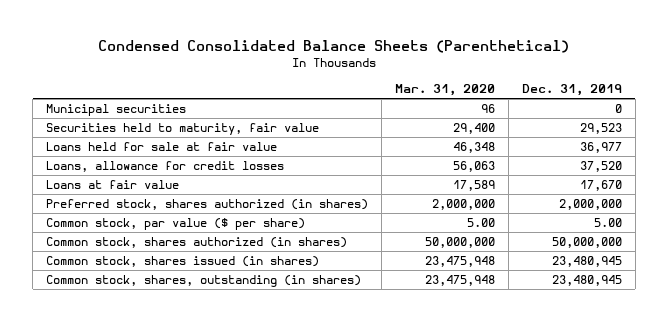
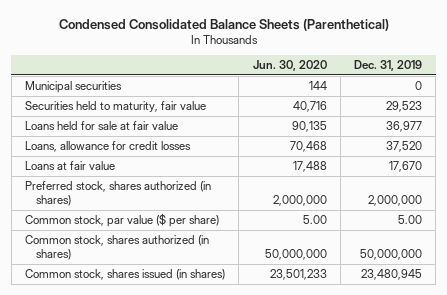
- | Mar. 31, 2020 | Dec. 31, 2019
+ | Jun. 30, 2020 | Dec. 31, 2019
- Common stock, shares, outstanding (in shares) | 23,475,948 | 23,480,945

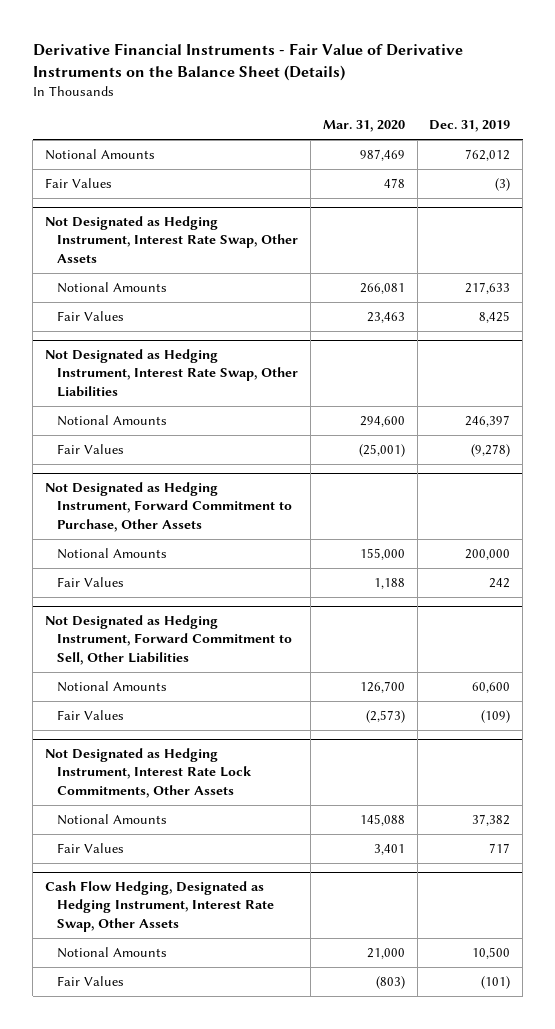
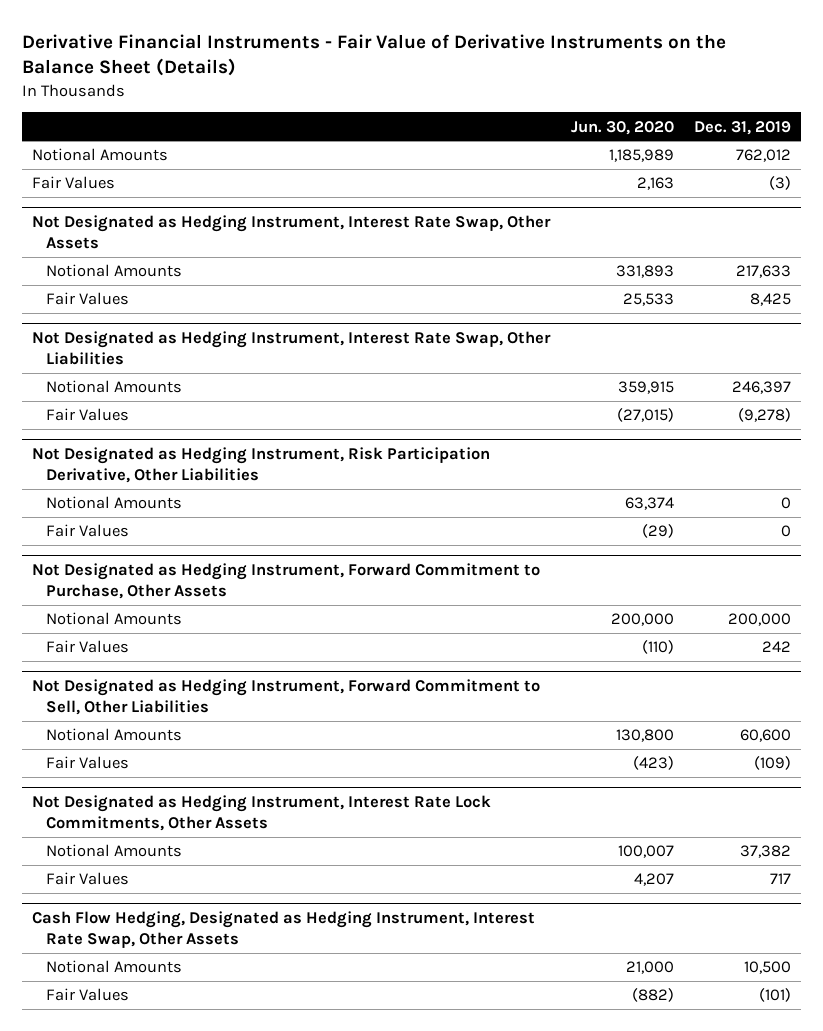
- | Mar. 31, 2020 | Dec. 31, 2019
+ | Jun. 30, 2020 | Dec. 31, 2019
+ Not Designated as Hedging Instrument, Risk Participation Derivative, Other Liabilities
+ Notional Amounts | 63,374 | 0
+ Fair Values | (29) | 0

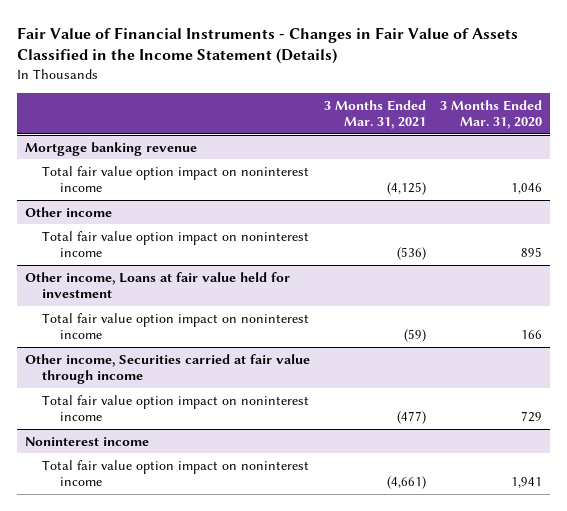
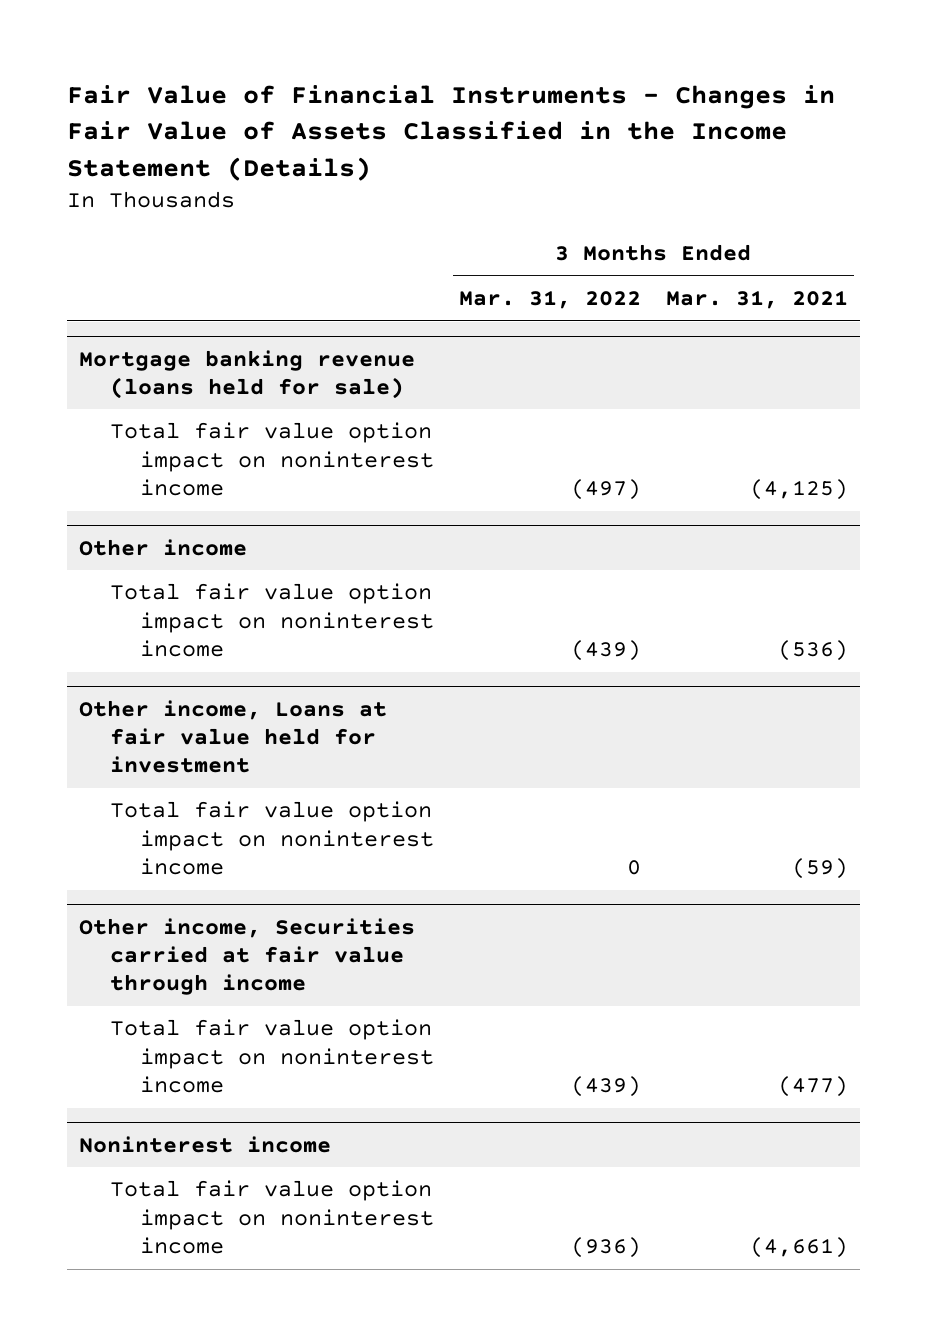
- | 3 Months Ended Mar. 31, 2021 | 3 Months Ended Mar. 31, 2020
+ | 3 Months Ended Mar. 31, 2022 | 3 Months Ended Mar. 31, 2021
- Mortgage banking revenue
+ Mortgage banking revenue (loans held for sale)

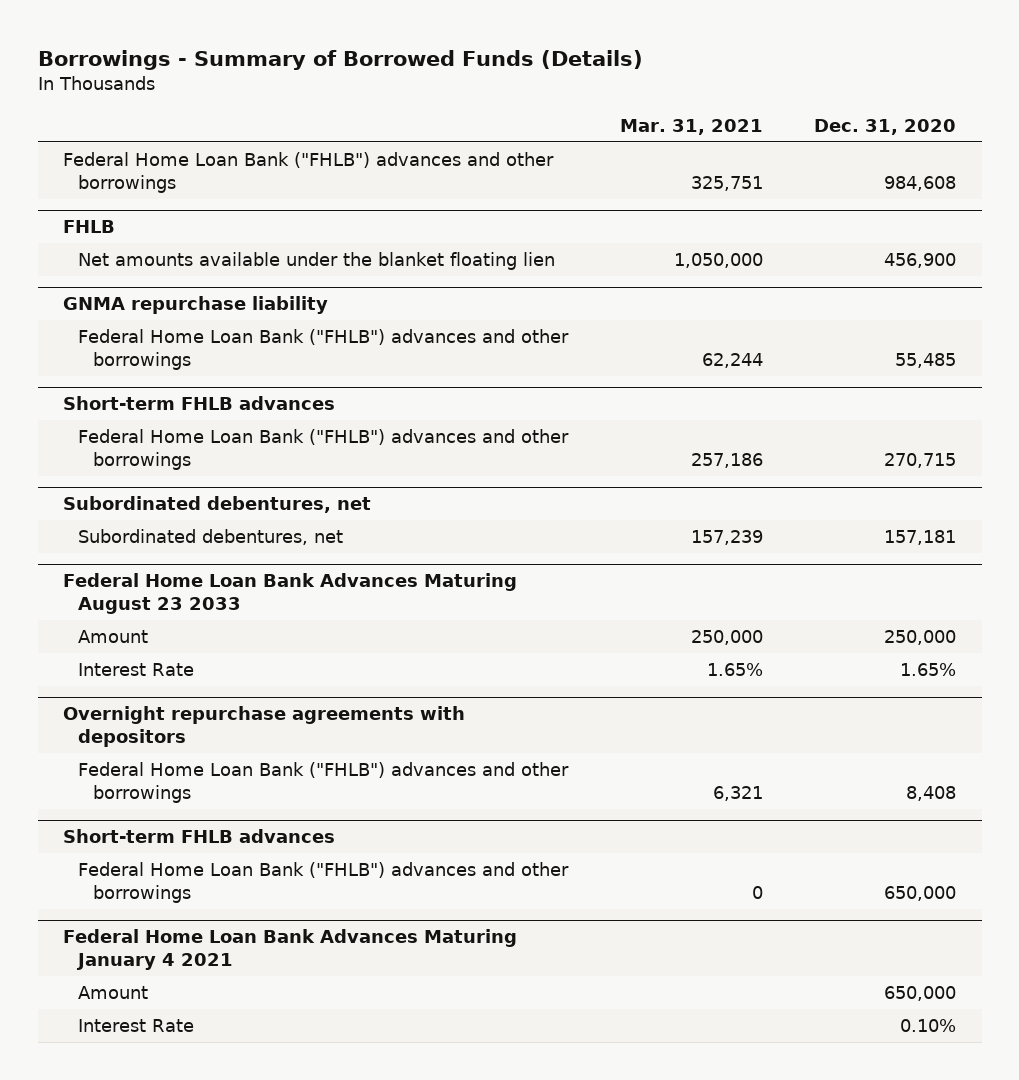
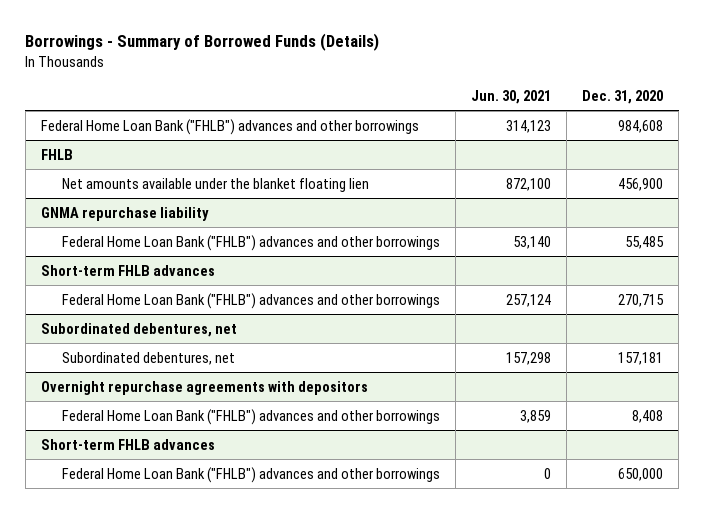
- | Mar. 31, 2021 | Dec. 31, 2020
+ | Jun. 30, 2021 | Dec. 31, 2020
- Federal Home Loan Bank Advances Maturing August 23 2033
- Amount | 250,000 | 250,000
- Interest Rate | 1.65% | 1.65%
- Federal Home Loan Bank Advances Maturing January 4 2021
- Amount | | 650,000
- Interest Rate | | 0.10%

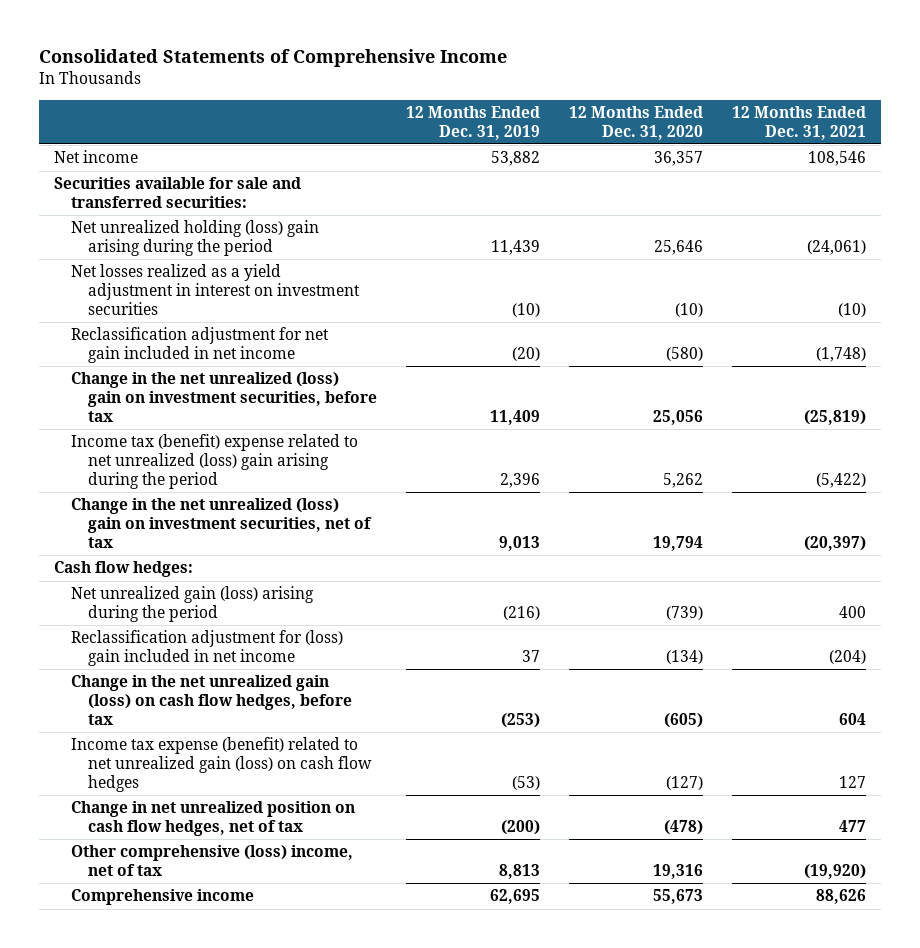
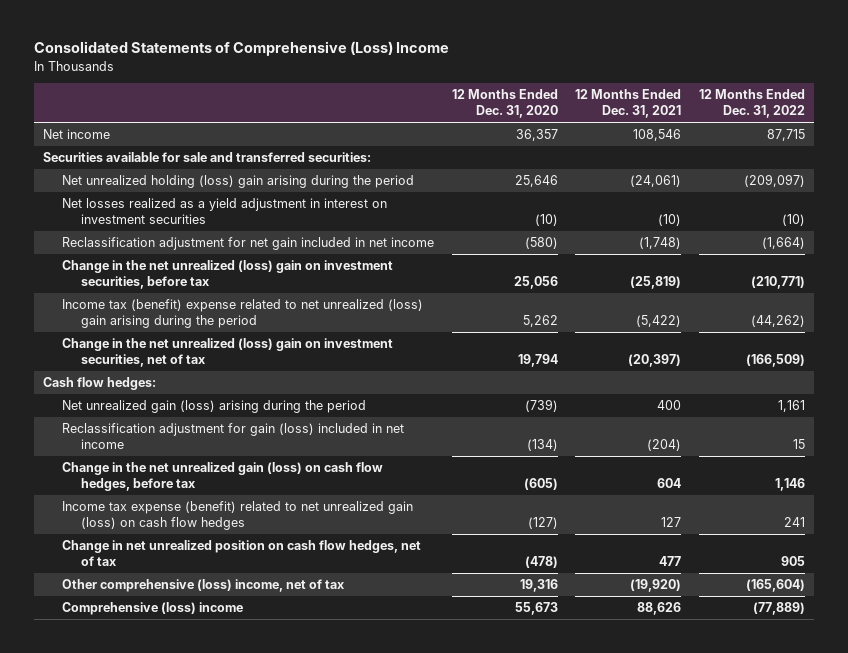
- Consolidated Statements of Comprehensive Income
+ Consolidated Statements of Comprehensive (Loss) Income
- | 12 Months Ended Dec. 31, 2019 | 12 Months Ended Dec. 31, 2020 | 12 Months Ended Dec. 31, 2021
+ | 12 Months Ended Dec. 31, 2020 | 12 Months Ended Dec. 31, 2021 | 12 Months Ended Dec. 31, 2022
- Reclassification adjustment for (loss) gain included in net income | 37 | (134) | (204)
+ Reclassification adjustment for gain (loss) included in net income | (134) | (204) | 15
- Comprehensive income | 62,695 | 55,673 | 88,626
+ Comprehensive (loss) income | 55,673 | 88,626 | (77,889)

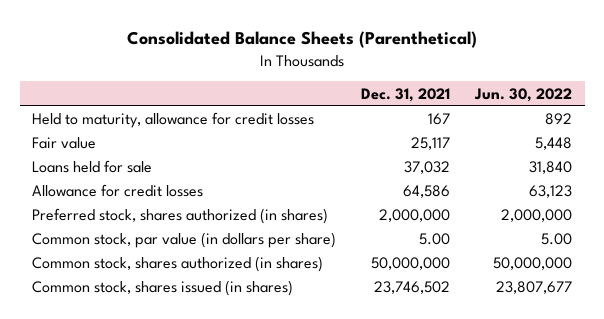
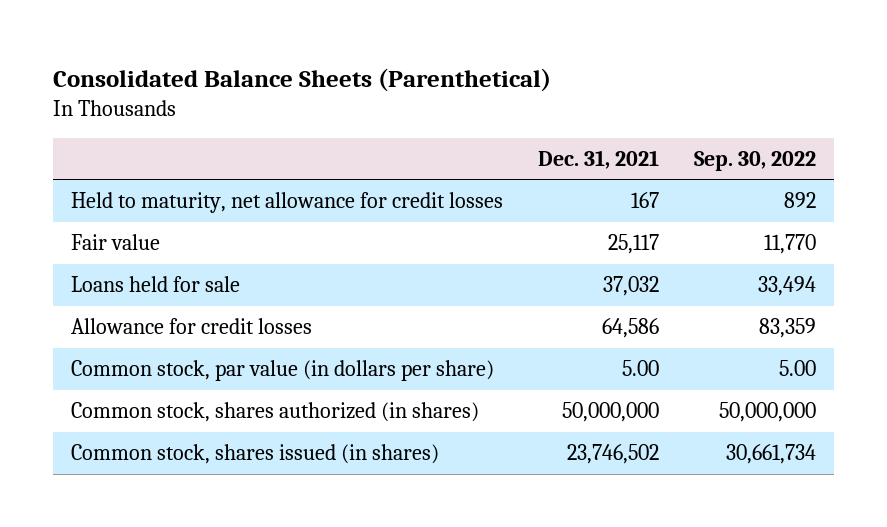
- | Dec. 31, 2021 | Jun. 30, 2022
+ | Dec. 31, 2021 | Sep. 30, 2022
- Held to maturity, allowance for credit losses | 167 | 892
+ Held to maturity, net allowance for credit losses | 167 | 892
- Preferred stock, shares authorized (in shares) | 2,000,000 | 2,000,000

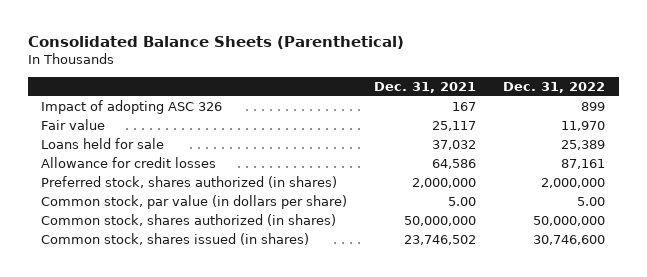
- | Dec. 31, 2021 | Sep. 30, 2022
+ | Dec. 31, 2021 | Dec. 31, 2022
- Held to maturity, net allowance for credit losses | 167 | 892
+ Impact of adopting ASC 326 | 167 | 899
+ Preferred stock, shares authorized (in shares) | 2,000,000 | 2,000,000

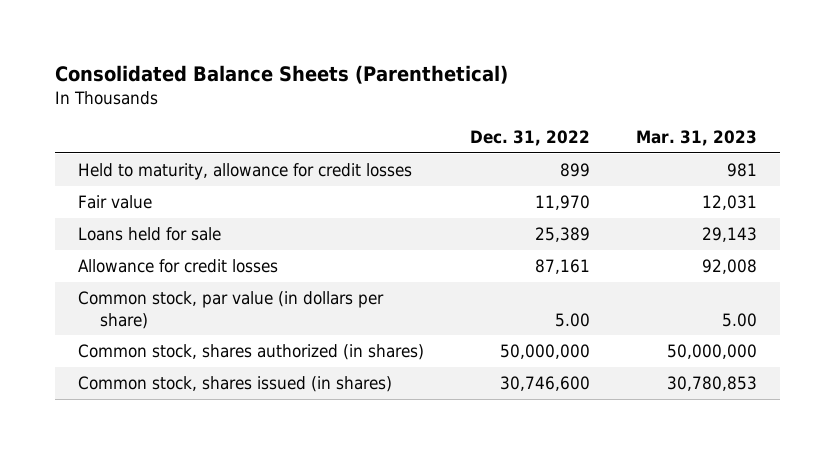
- | Dec. 31, 2021 | Dec. 31, 2022
+ | Dec. 31, 2022 | Mar. 31, 2023
- Impact of adopting ASC 326 | 167 | 899
+ Held to maturity, allowance for credit losses | 899 | 981
- Preferred stock, shares authorized (in shares) | 2,000,000 | 2,000,000

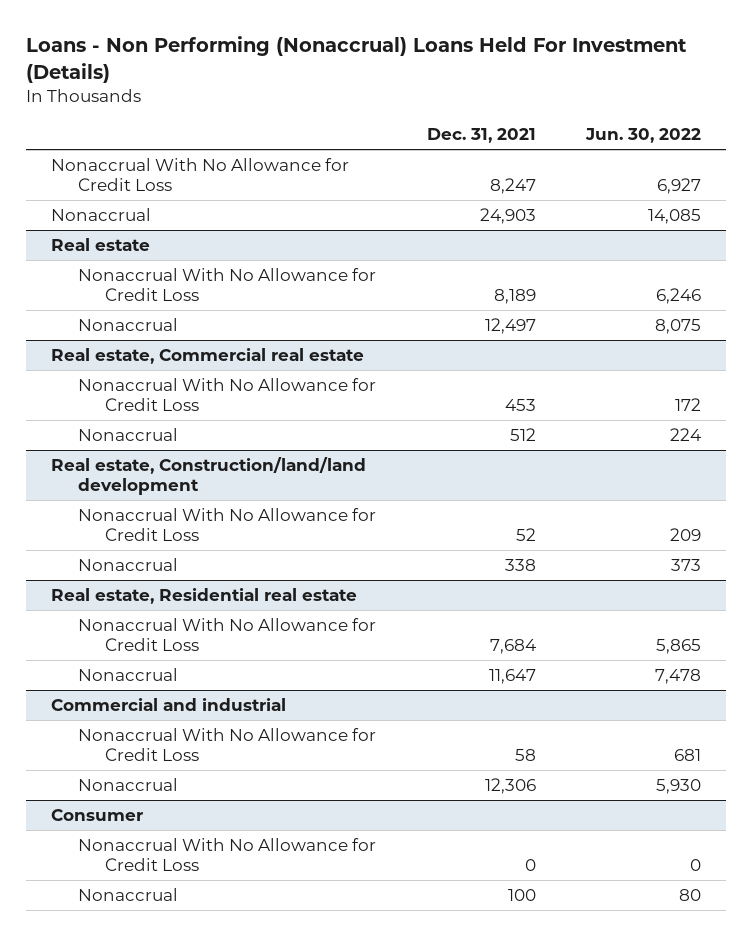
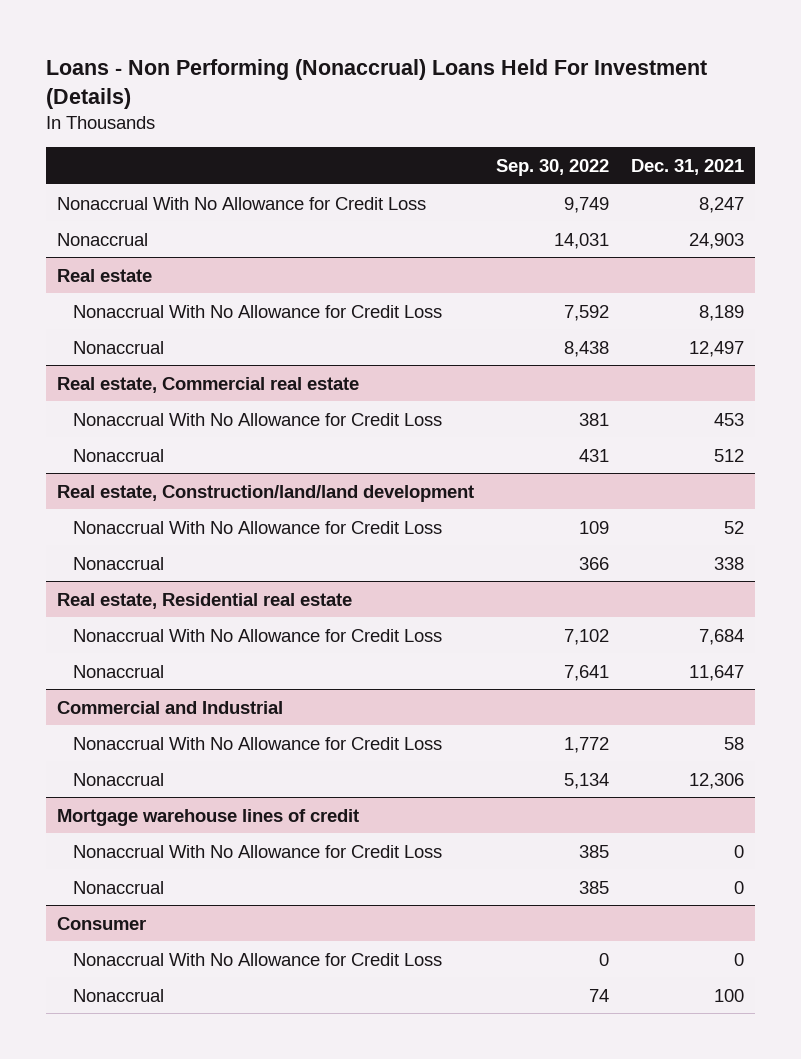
- | Dec. 31, 2021 | Jun. 30, 2022
+ | Sep. 30, 2022 | Dec. 31, 2021
- Commercial and industrial
+ Commercial and Industrial
+ Mortgage warehouse lines of credit
+ Nonaccrual With No Allowance for Credit Loss | 385 | 0
+ Nonaccrual | 385 | 0

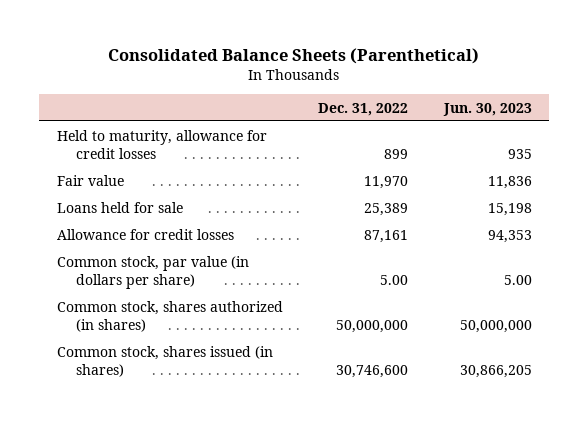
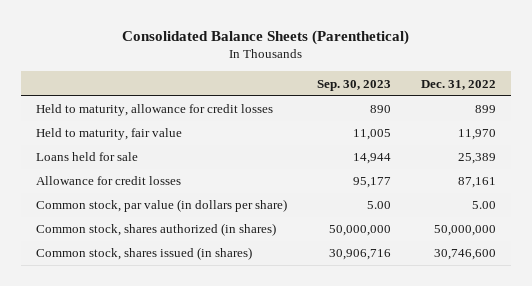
- | Dec. 31, 2022 | Jun. 30, 2023
+ | Sep. 30, 2023 | Dec. 31, 2022
- Fair value | 11,970 | 11,836
+ Held to maturity, fair value | 11,005 | 11,970

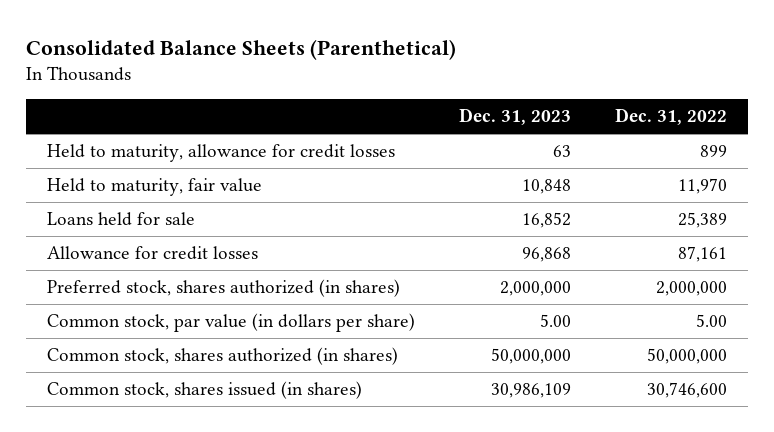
- | Sep. 30, 2023 | Dec. 31, 2022
+ | Dec. 31, 2023 | Dec. 31, 2022
+ Preferred stock, shares authorized (in shares) | 2,000,000 | 2,000,000

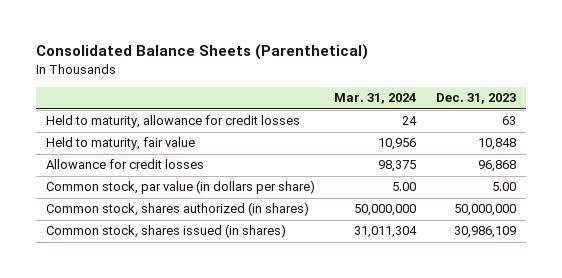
- | Dec. 31, 2023 | Dec. 31, 2022
+ | Mar. 31, 2024 | Dec. 31, 2023
- Loans held for sale | 16,852 | 25,389
- Preferred stock, shares authorized (in shares) | 2,000,000 | 2,000,000

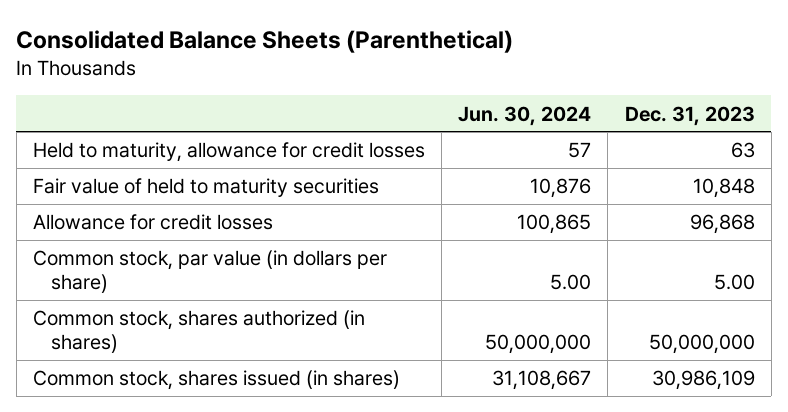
- | Mar. 31, 2024 | Dec. 31, 2023
+ | Jun. 30, 2024 | Dec. 31, 2023
- Held to maturity, fair value | 10,956 | 10,848
+ Fair value of held to maturity securities | 10,876 | 10,848

